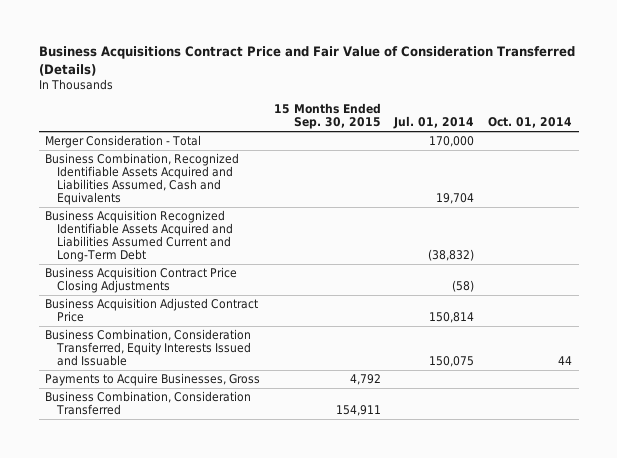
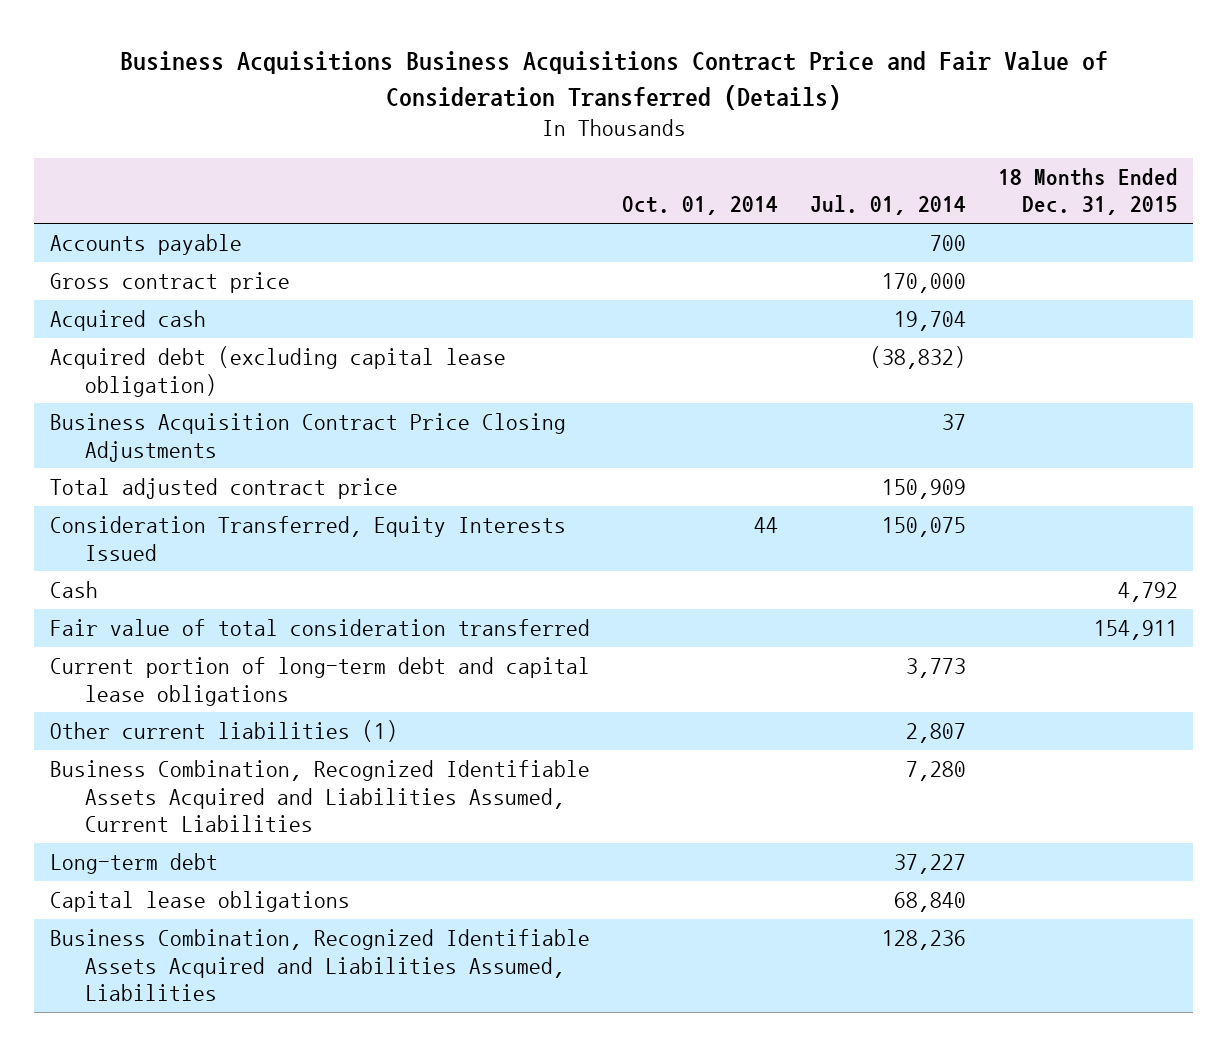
- Business Acquisitions Contract Price and Fair Value of Consideration Transferred (Details)
+ Business Acquisitions Business Acquisitions Contract Price and Fair Value of Consideration Transferred (Details)
- | 15 Months Ended Sep. 30, 2015 | Jul. 01, 2014 | Oct. 01, 2014
+ | Oct. 01, 2014 | Jul. 01, 2014 | 18 Months Ended Dec. 31, 2015
- Merger Consideration - Total | | 170,000 |
- Business Combination, Recognized Identifiable Assets Acquired and Liabilities Assumed, Cash and Equivalents | | 19,704 |
- Business Acquisition Recognized Identifiable Assets Acquired and Liabilities Assumed Current and Long-Term Debt | | (38,832) |
- Business Acquisition Contract Price Closing Adjustments | | (58) |
- Business Acquisition Adjusted Contract Price | | 150,814 |
- Business Combination, Consideration Transferred, Equity Interests Issued and Issuable | | 150,075 | 44
- Payments to Acquire Businesses, Gross | 4,792 | |
- Business Combination, Consideration Transferred | 154,911 | |
+ Accounts payable | | 700 |
+ Gross contract price | | 170,000 |
+ Acquired cash | | 19,704 |
+ Acquired debt (excluding capital lease obligation) | | (38,832) |
+ Business Acquisition Contract Price Closing Adjustments | | 37 |
+ Total adjusted contract price | | 150,909 |
+ Consideration Transferred, Equity Interests Issued | 44 | 150,075 |
+ Cash | | | 4,792
+ Fair value of total consideration transferred | | | 154,911
+ Current portion of long-term debt and capital lease obligations | | 3,773 |
+ Other current liabilities (1) | | 2,807 |
+ Business Combination, Recognized Identifiable Assets Acquired and Liabilities Assumed, Current Liabilities | | 7,280 |
+ Long-term debt | | 37,227 |
+ Capital lease obligations | | 68,840 |
+ Business Combination, Recognized Identifiable Assets Acquired and Liabilities Assumed, Liabilities | | 128,236 |

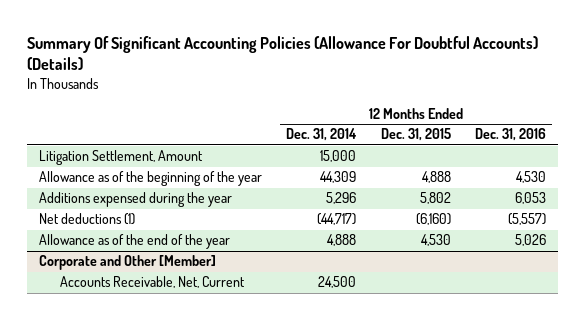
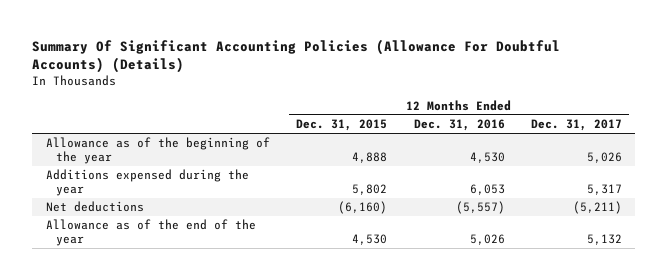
- | 12 Months Ended Dec. 31, 2014 | 12 Months Ended Dec. 31, 2015 | 12 Months Ended Dec. 31, 2016
+ | 12 Months Ended Dec. 31, 2015 | 12 Months Ended Dec. 31, 2016 | 12 Months Ended Dec. 31, 2017
- Litigation Settlement, Amount | 15,000 | |
- Net deductions (1) | (44,717) | (6,160) | (5,557)
+ Net deductions | (6,160) | (5,557) | (5,211)
- Corporate and Other [Member]
- Accounts Receivable, Net, Current | 24,500 | |

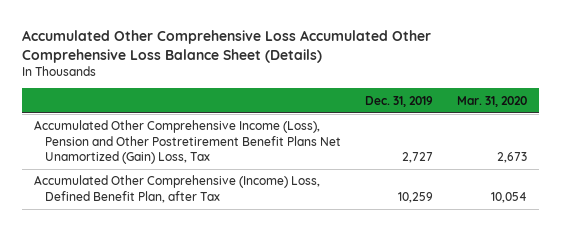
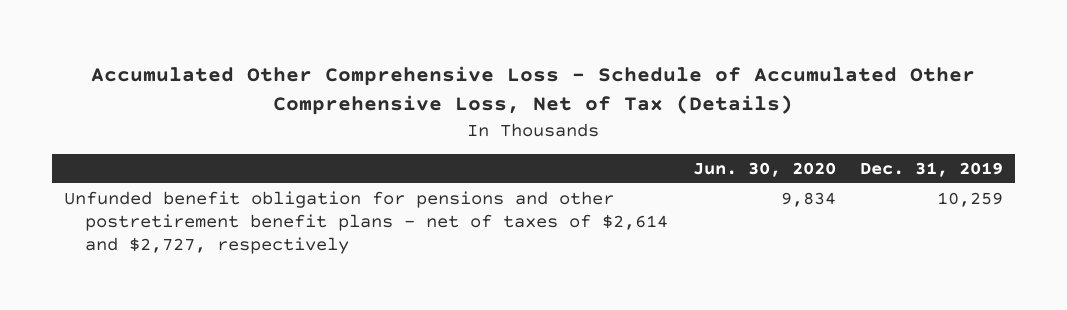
- Accumulated Other Comprehensive Loss Accumulated Other Comprehensive Loss Balance Sheet (Details)
+ Accumulated Other Comprehensive Loss - Schedule of Accumulated Other Comprehensive Loss, Net of Tax (Details)
- | Dec. 31, 2019 | Mar. 31, 2020
+ | Jun. 30, 2020 | Dec. 31, 2019
- Accumulated Other Comprehensive Income (Loss), Pension and Other Postretirement Benefit Plans Net Unamortized (Gain) Loss, Tax | 2,727 | 2,673
- Accumulated Other Comprehensive (Income) Loss, Defined Benefit Plan, after Tax | 10,259 | 10,054
+ Unfunded benefit obligation for pensions and other postretirement benefit plans - net of taxes of $2,614 and $2,727, respectively | 9,834 | 10,259

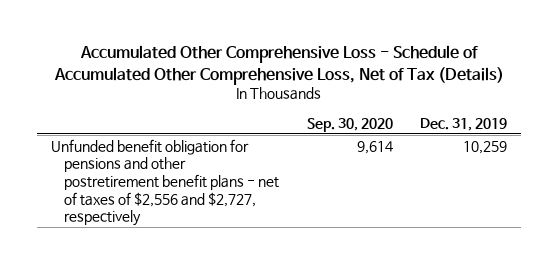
- | Jun. 30, 2020 | Dec. 31, 2019
+ | Sep. 30, 2020 | Dec. 31, 2019
- Unfunded benefit obligation for pensions and other postretirement benefit plans - net of taxes of $2,614 and $2,727, respectively | 9,834 | 10,259
+ Unfunded benefit obligation for pensions and other postretirement benefit plans - net of taxes of $2,556 and $2,727, respectively | 9,614 | 10,259

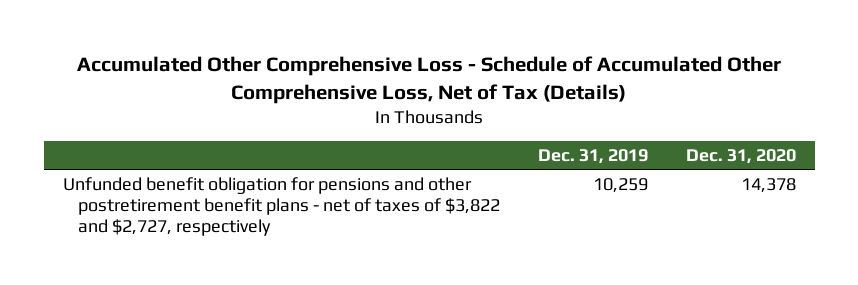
- | Sep. 30, 2020 | Dec. 31, 2019
+ | Dec. 31, 2019 | Dec. 31, 2020
- Unfunded benefit obligation for pensions and other postretirement benefit plans - net of taxes of $2,556 and $2,727, respectively | 9,614 | 10,259
+ Unfunded benefit obligation for pensions and other postretirement benefit plans - net of taxes of $3,822 and $2,727, respectively | 10,259 | 14,378

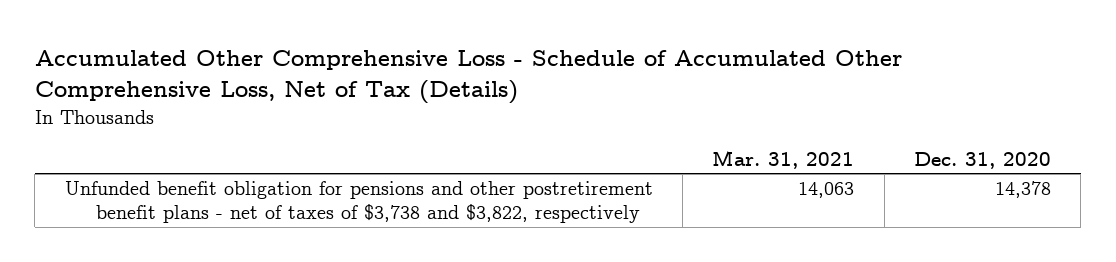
- | Dec. 31, 2019 | Dec. 31, 2020
+ | Mar. 31, 2021 | Dec. 31, 2020
- Unfunded benefit obligation for pensions and other postretirement benefit plans - net of taxes of $3,822 and $2,727, respectively | 10,259 | 14,378
+ Unfunded benefit obligation for pensions and other postretirement benefit plans - net of taxes of $3,738 and $3,822, respectively | 14,063 | 14,378

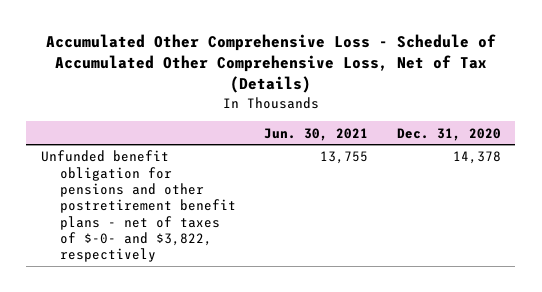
- | Mar. 31, 2021 | Dec. 31, 2020
+ | Jun. 30, 2021 | Dec. 31, 2020
- Unfunded benefit obligation for pensions and other postretirement benefit plans - net of taxes of $3,738 and $3,822, respectively | 14,063 | 14,378
+ Unfunded benefit obligation for pensions and other postretirement benefit plans - net of taxes of $-0- and $3,822, respectively | 13,755 | 14,378

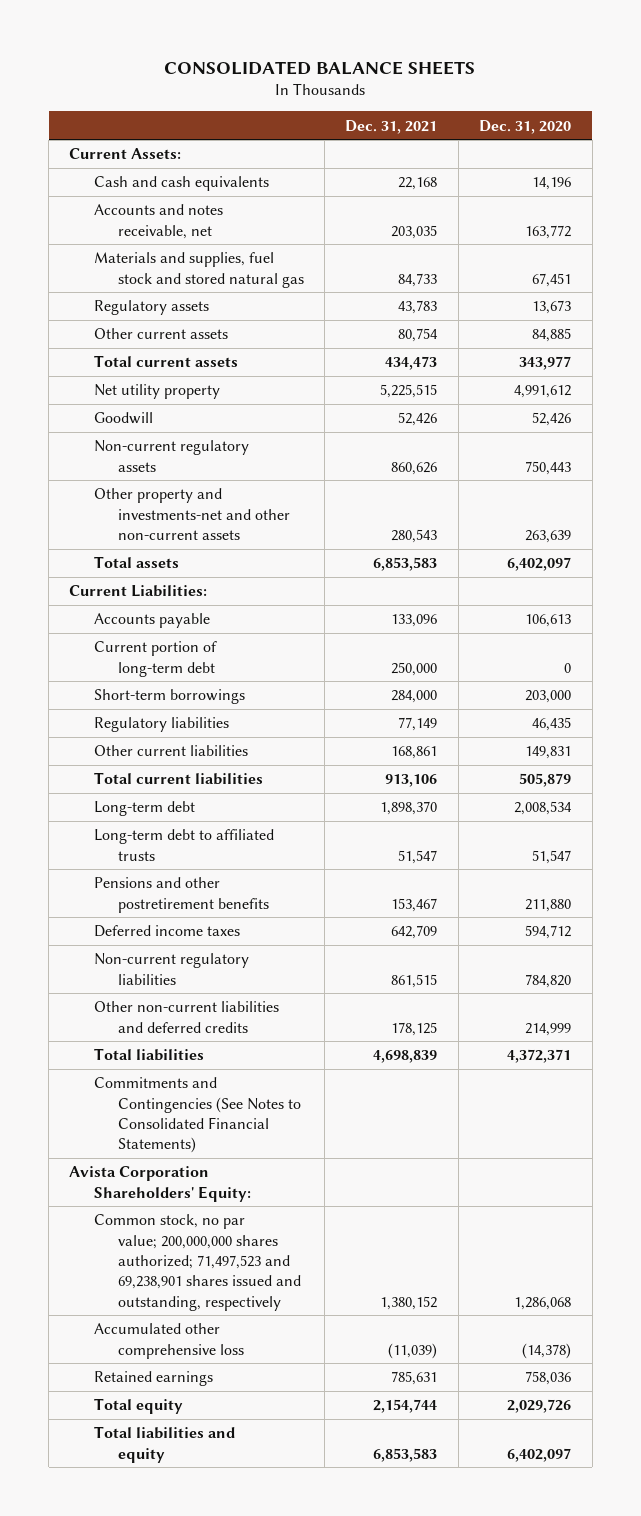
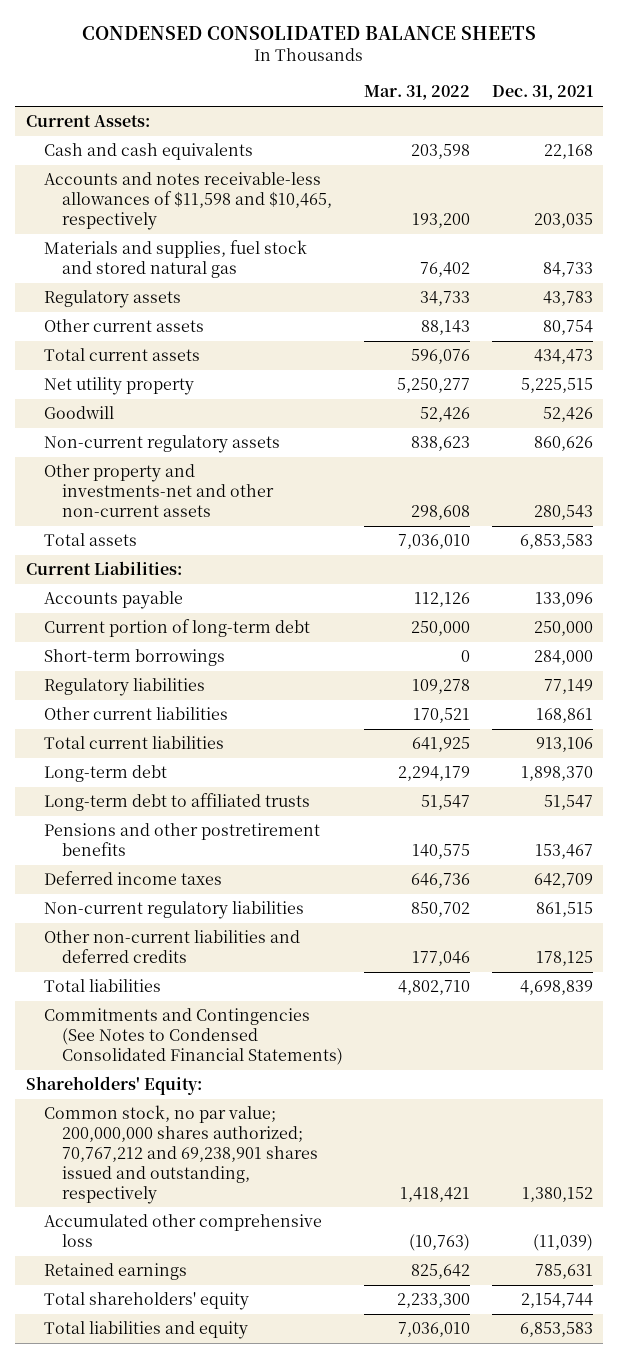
- CONSOLIDATED BALANCE SHEETS
+ CONDENSED CONSOLIDATED BALANCE SHEETS
- | Dec. 31, 2021 | Dec. 31, 2020
+ | Mar. 31, 2022 | Dec. 31, 2021
- Accounts and notes receivable, net | 203,035 | 163,772
+ Accounts and notes receivable-less allowances of $11,598 and $10,465, respectively | 193,200 | 203,035
- Commitments and Contingencies (See Notes to Consolidated Financial Statements)
- Avista Corporation Shareholders' Equity:
- Common stock, no par value; 200,000,000 shares authorized; 71,497,523 and 69,238,901 shares issued and outstanding, respectively | 1,380,152 | 1,286,068
+ Commitments and Contingencies (See Notes to Condensed Consolidated Financial Statements)
+ Shareholders' Equity:
+ Common stock, no par value; 200,000,000 shares authorized; 70,767,212 and 69,238,901 shares issued and outstanding, respectively | 1,418,421 | 1,380,152
- Total equity | 2,154,744 | 2,029,726
+ Total shareholders' equity | 2,233,300 | 2,154,744

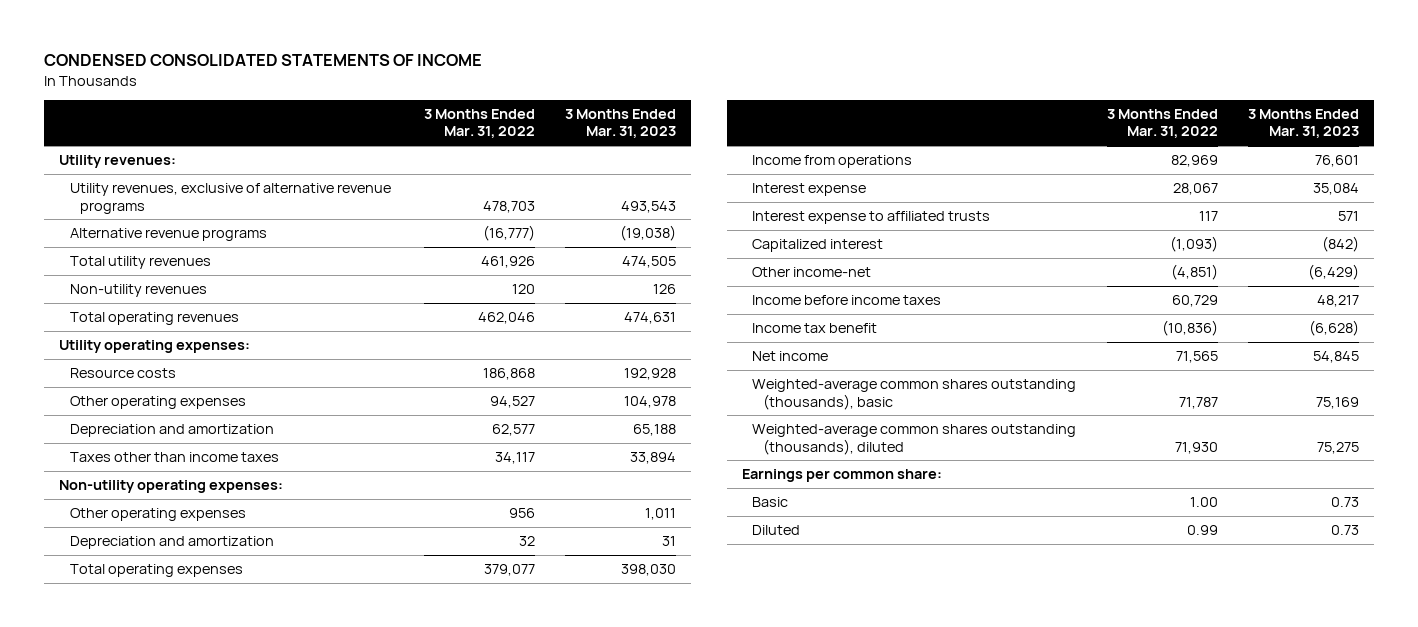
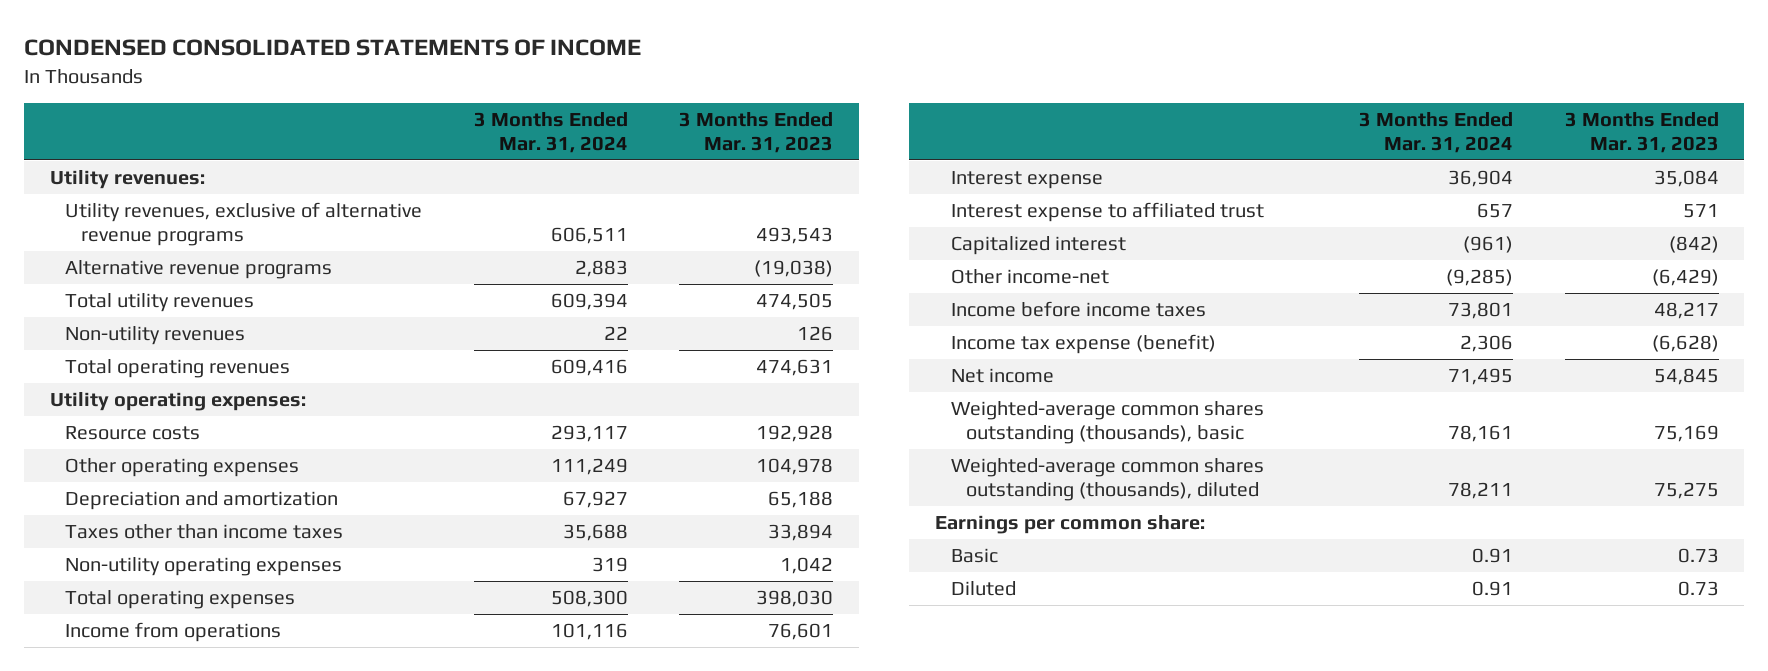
- | 3 Months Ended Mar. 31, 2022 | 3 Months Ended Mar. 31, 2023
+ | 3 Months Ended Mar. 31, 2024 | 3 Months Ended Mar. 31, 2023
- Non-utility operating expenses:
- Other operating expenses | 956 | 1,011
- Depreciation and amortization | 32 | 31
+ Non-utility operating expenses | 319 | 1,042
- Interest expense to affiliated trusts | 117 | 571
+ Interest expense to affiliated trust | 657 | 571
- Income tax benefit | (10,836) | (6,628)
+ Income tax expense (benefit) | 2,306 | (6,628)

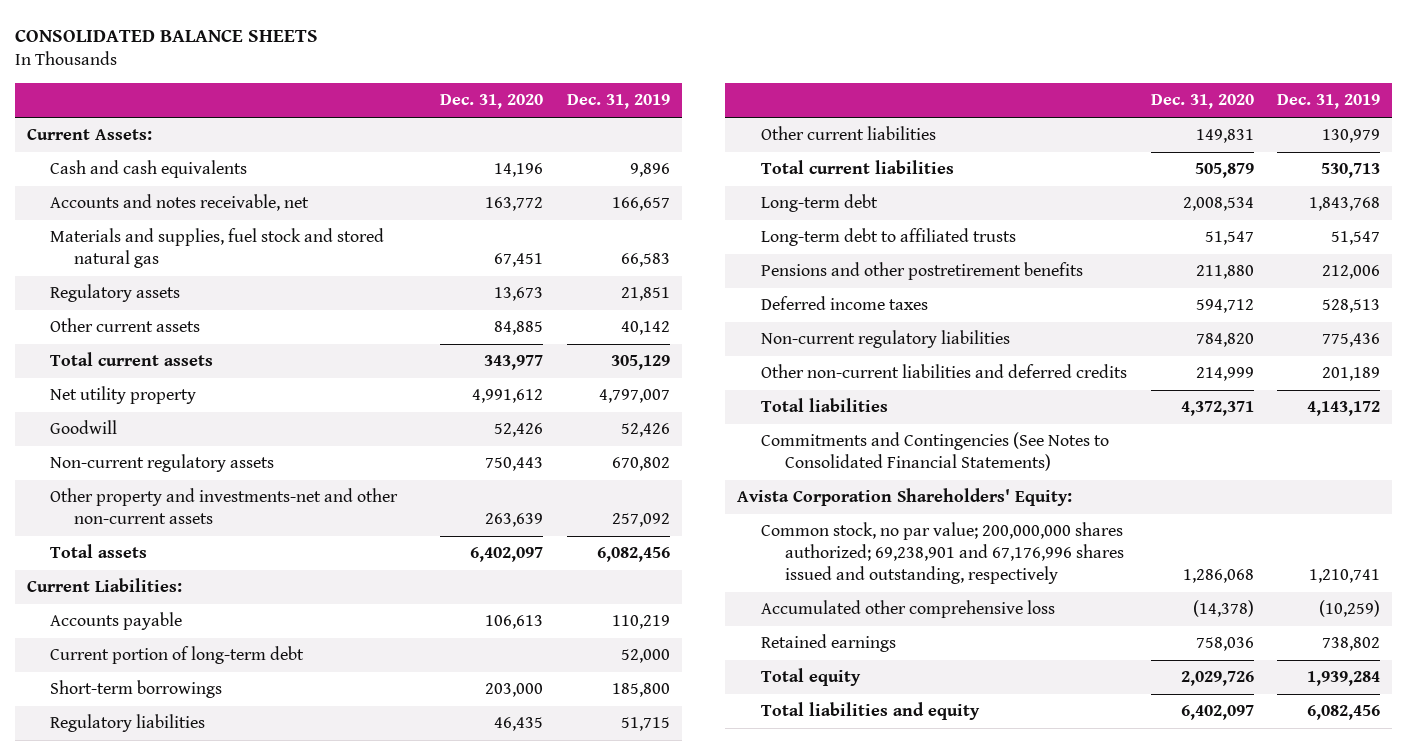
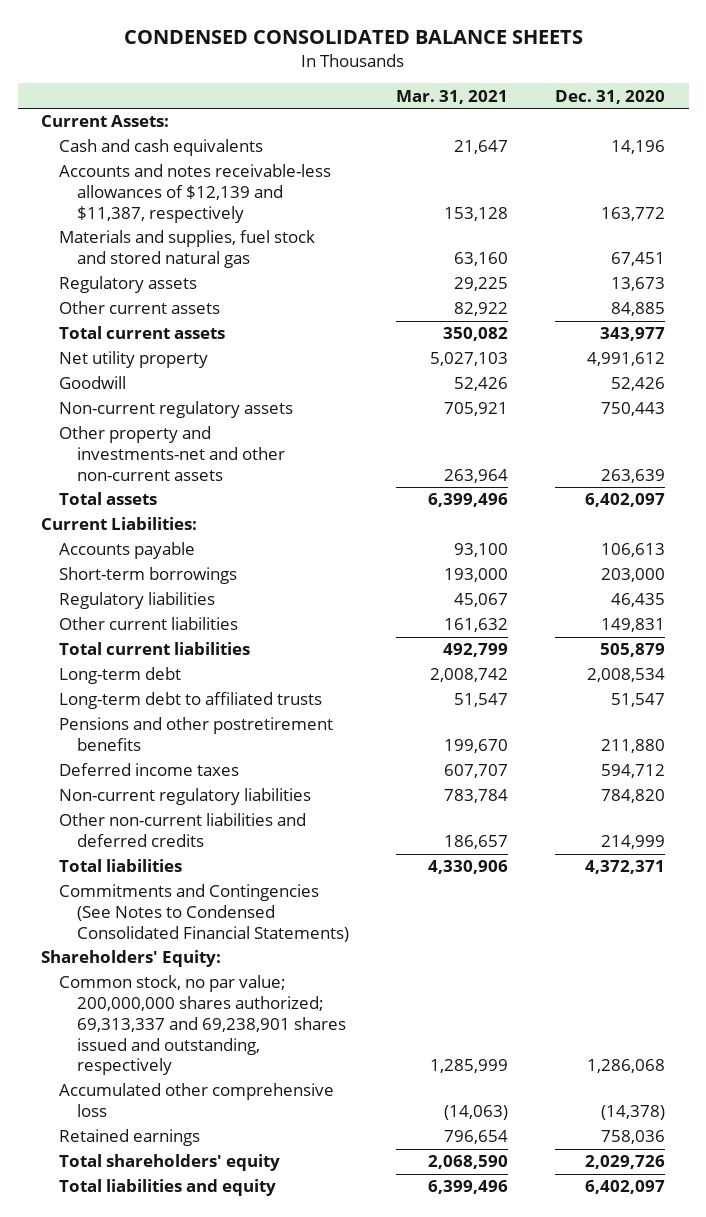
- CONSOLIDATED BALANCE SHEETS
+ CONDENSED CONSOLIDATED BALANCE SHEETS
- | Dec. 31, 2020 | Dec. 31, 2019
+ | Mar. 31, 2021 | Dec. 31, 2020
- Accounts and notes receivable, net | 163,772 | 166,657
+ Accounts and notes receivable-less allowances of $12,139 and $11,387, respectively | 153,128 | 163,772
- Current portion of long-term debt | | 52,000
- Commitments and Contingencies (See Notes to Consolidated Financial Statements)
- Avista Corporation Shareholders' Equity:
- Common stock, no par value; 200,000,000 shares authorized; 69,238,901 and 67,176,996 shares issued and outstanding, respectively | 1,286,068 | 1,210,741
+ Commitments and Contingencies (See Notes to Condensed Consolidated Financial Statements)
+ Shareholders' Equity:
+ Common stock, no par value; 200,000,000 shares authorized; 69,313,337 and 69,238,901 shares issued and outstanding, respectively | 1,285,999 | 1,286,068
- Total equity | 2,029,726 | 1,939,284
+ Total shareholders' equity | 2,068,590 | 2,029,726

